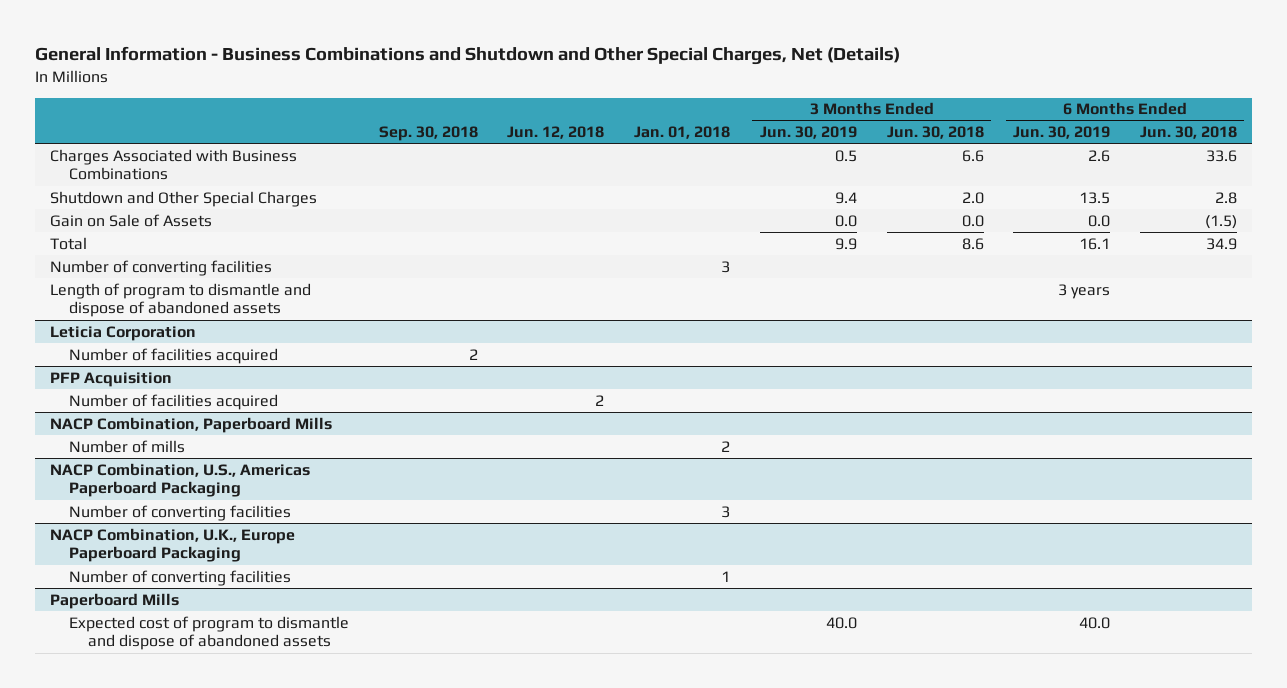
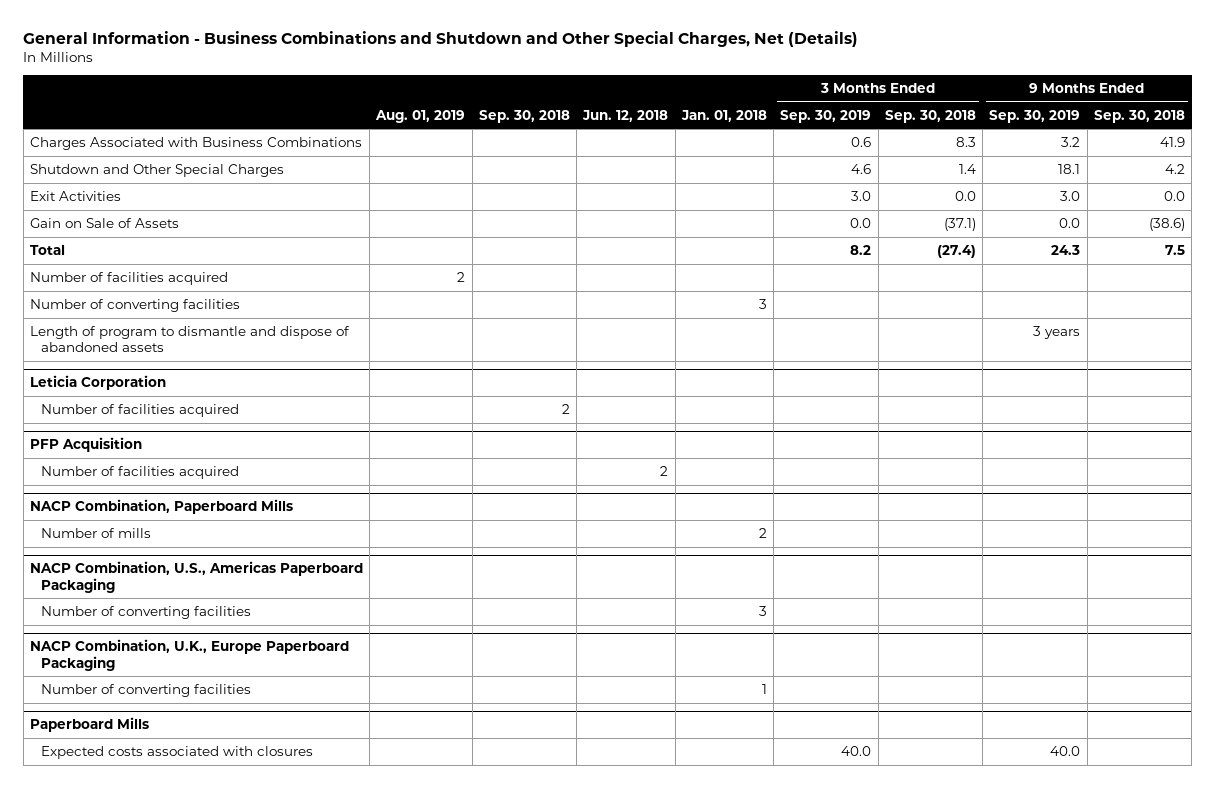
- | Sep. 30, 2018 | Jun. 12, 2018 | Jan. 01, 2018 | 3 Months Ended Jun. 30, 2019 | 3 Months Ended Jun. 30, 2018 | 6 Months Ended Jun. 30, 2019 | 6 Months Ended Jun. 30, 2018
+ | Aug. 01, 2019 | Sep. 30, 2018 | Jun. 12, 2018 | Jan. 01, 2018 | 3 Months Ended Sep. 30, 2019 | 3 Months Ended Sep. 30, 2018 | 9 Months Ended Sep. 30, 2019 | 9 Months Ended Sep. 30, 2018
+ Exit Activities | | | | | 3.0 | 0.0 | 3.0 | 0.0
+ Number of facilities acquired | 2 | | | | | | |
@ Paperboard Mills
- Expected cost of program to dismantle and dispose of abandoned assets | | | | 40.0 | | 40.0 |
+ Expected costs associated with closures | | | | | 40.0 | | 40.0 |

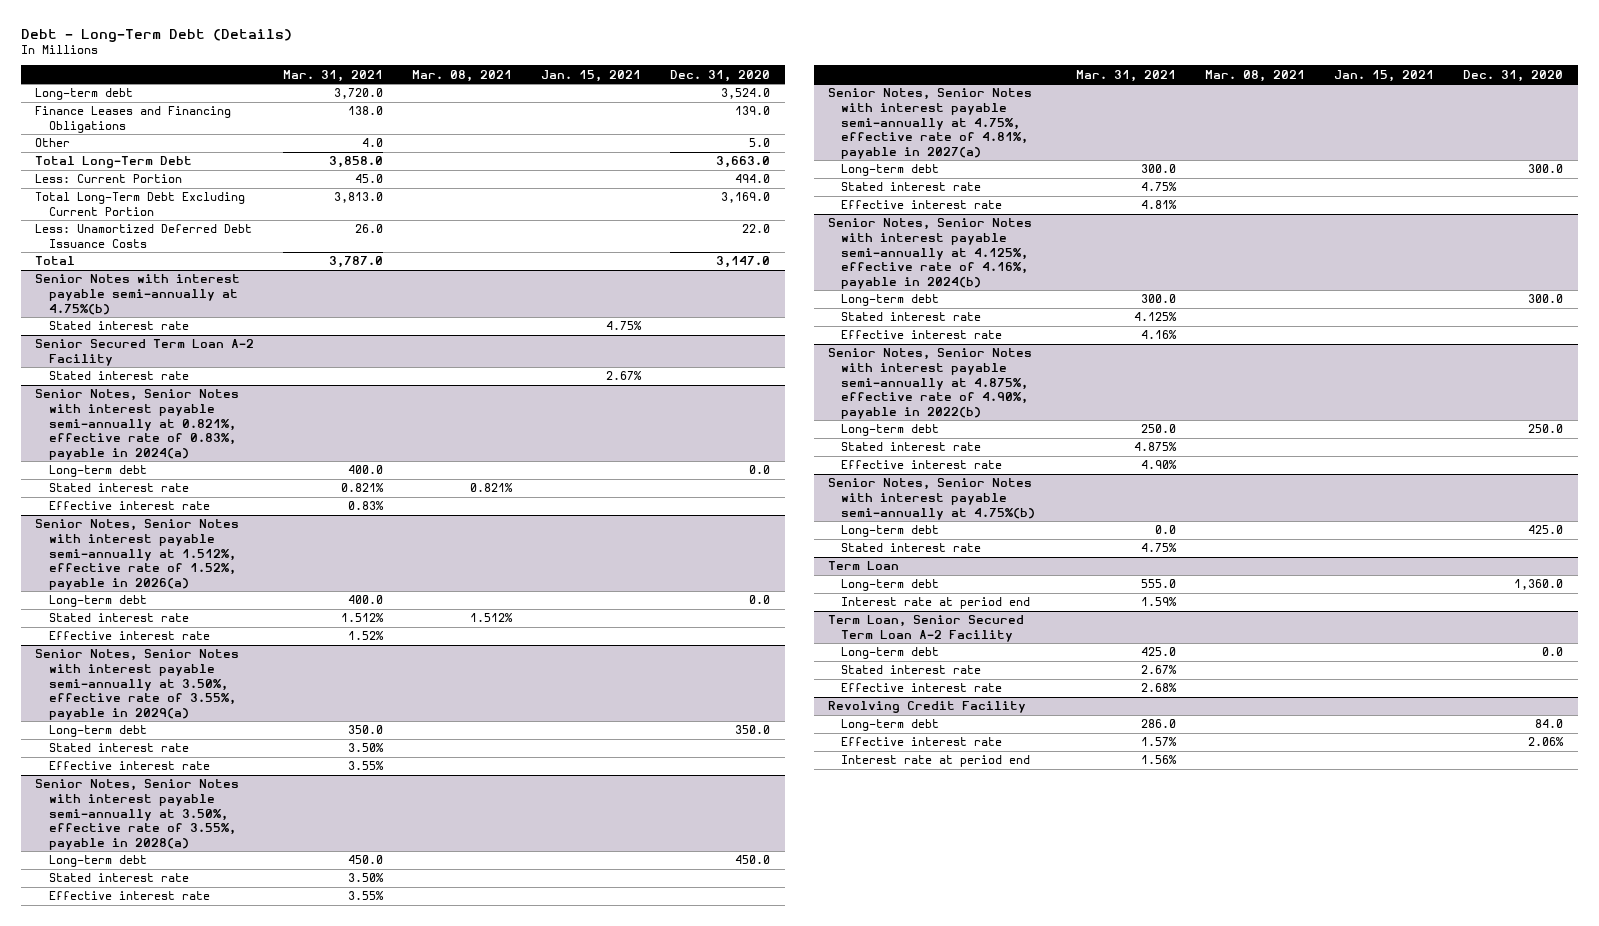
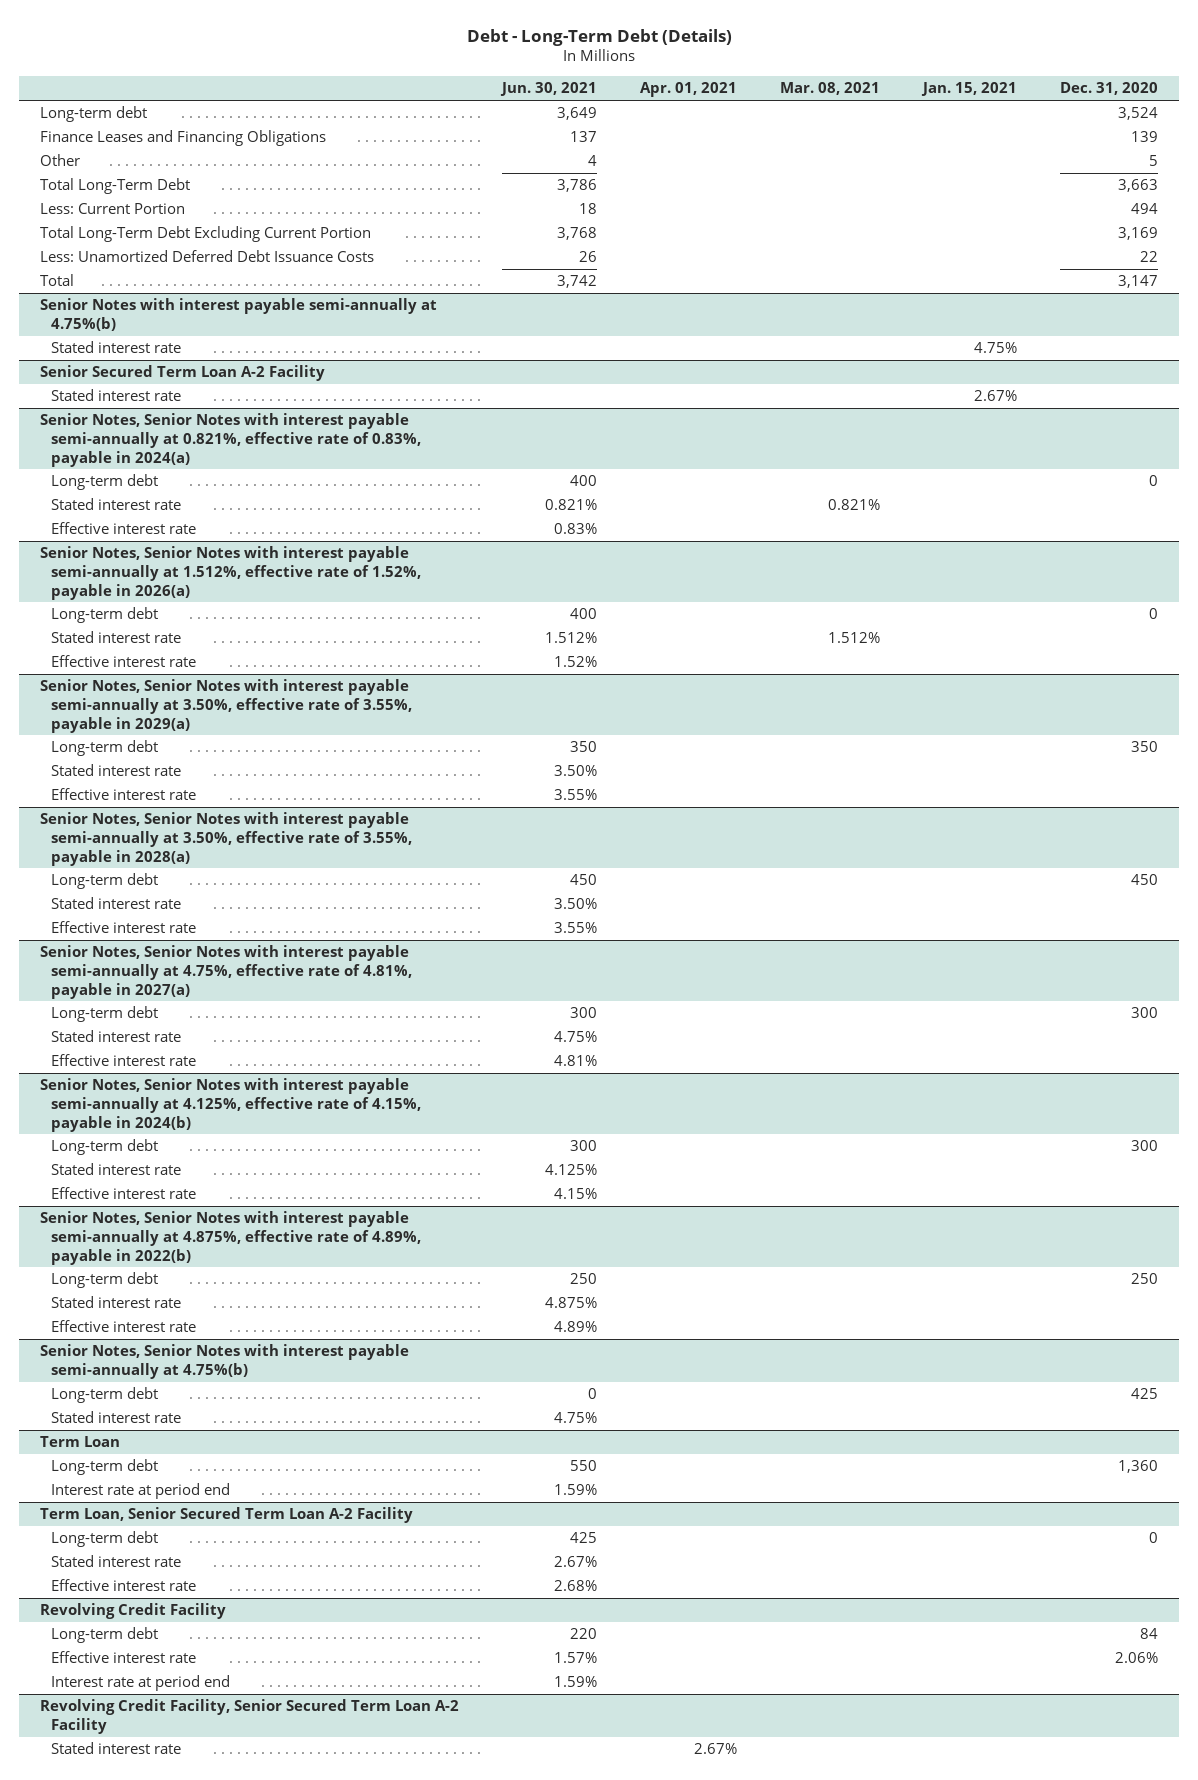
- | Mar. 31, 2021 | Mar. 08, 2021 | Jan. 15, 2021 | Dec. 31, 2020
+ | Jun. 30, 2021 | Apr. 01, 2021 | Mar. 08, 2021 | Jan. 15, 2021 | Dec. 31, 2020
- Long-term debt | 3,720.0 | | | 3,524.0
- Finance Leases and Financing Obligations | 138.0 | | | 139.0
- Other | 4.0 | | | 5.0
- Total Long-Term Debt | 3,858.0 | | | 3,663.0
- Less: Current Portion | 45.0 | | | 494.0
- Total Long-Term Debt Excluding Current Portion | 3,813.0 | | | 3,169.0
- Less: Unamortized Deferred Debt Issuance Costs | 26.0 | | | 22.0
- Total | 3,787.0 | | | 3,147.0
+ Long-term debt | 3,649 | | | | 3,524
+ Finance Leases and Financing Obligations | 137 | | | | 139
+ Other | 4 | | | | 5
+ Total Long-Term Debt | 3,786 | | | | 3,663
+ Less: Current Portion | 18 | | | | 494
+ Total Long-Term Debt Excluding Current Portion | 3,768 | | | | 3,169
+ Less: Unamortized Deferred Debt Issuance Costs | 26 | | | | 22
+ Total | 3,742 | | | | 3,147
@ Senior Notes, Senior Notes with interest payable semi-annually at 0.821%, effective rate of 0.83%, payable in 2024(a)
- Long-term debt | 400.0 | | | 0.0
+ Long-term debt | 400 | | | | 0
@ Senior Notes, Senior Notes with interest payable semi-annually at 1.512%, effective rate of 1.52%, payable in 2026(a)
- Long-term debt | 400.0 | | | 0.0
+ Long-term debt | 400 | | | | 0
@ Senior Notes, Senior Notes with interest payable semi-annually at 3.50%, effective rate of 3.55%, payable in 2029(a)
- Long-term debt | 350.0 | | | 350.0
+ Long-term debt | 350 | | | | 350
@ Senior Notes, Senior Notes with interest payable semi-annually at 3.50%, effective rate of 3.55%, payable in 2028(a)
- Long-term debt | 450.0 | | | 450.0
+ Long-term debt | 450 | | | | 450
@ Senior Notes, Senior Notes with interest payable semi-annually at 4.75%, effective rate of 4.81%, payable in 2027(a)
- Long-term debt | 300.0 | | | 300.0
+ Long-term debt | 300 | | | | 300
- Senior Notes, Senior Notes with interest payable semi-annually at 4.125%, effective rate of 4.16%, payable in 2024(b)
- Long-term debt | 300.0 | | | 300.0
+ Senior Notes, Senior Notes with interest payable semi-annually at 4.125%, effective rate of 4.15%, payable in 2024(b)
+ Long-term debt | 300 | | | | 300
- Senior Notes, Senior Notes with interest payable semi-annually at 4.875%, effective rate of 4.90%, payable in 2022(b)
- Long-term debt | 250.0 | | | 250.0
+ Senior Notes, Senior Notes with interest payable semi-annually at 4.875%, effective rate of 4.89%, payable in 2022(b)
+ Long-term debt | 250 | | | | 250
@ Senior Notes, Senior Notes with interest payable semi-annually at 4.75%(b)
- Long-term debt | 0.0 | | | 425.0
+ Long-term debt | 0 | | | | 425
@ Term Loan
- Long-term debt | 555.0 | | | 1,360.0
+ Long-term debt | 550 | | | | 1,360
@ Term Loan, Senior Secured Term Loan A-2 Facility
- Long-term debt | 425.0 | | | 0.0
+ Long-term debt | 425 | | | | 0
@ Revolving Credit Facility
- Long-term debt | 286.0 | | | 84.0
+ Long-term debt | 220 | | | | 84
+ Revolving Credit Facility, Senior Secured Term Loan A-2 Facility
+ Stated interest rate | | 2.67% | | |

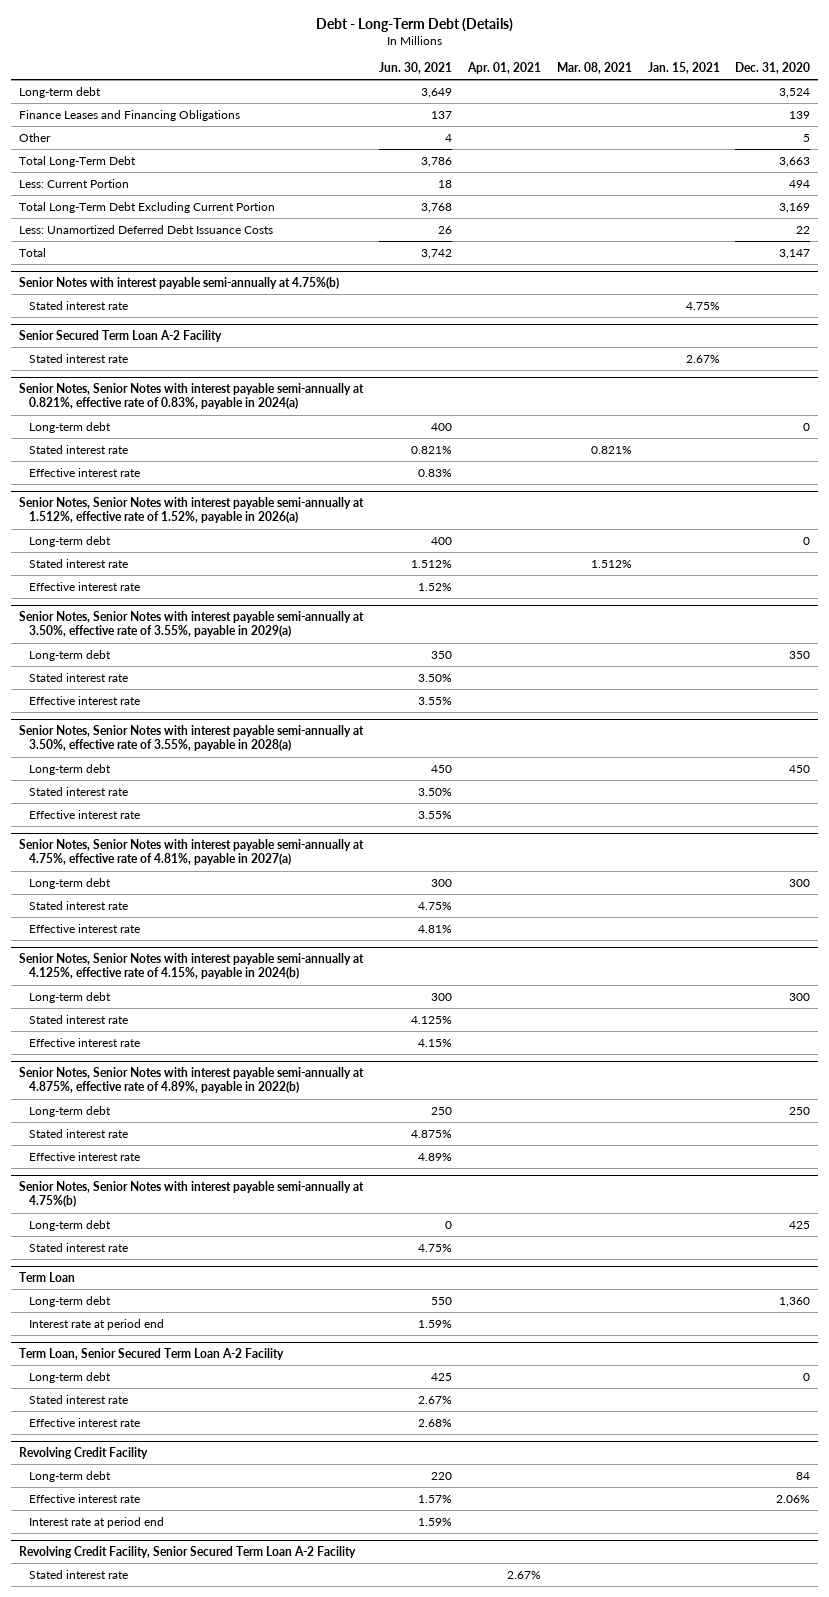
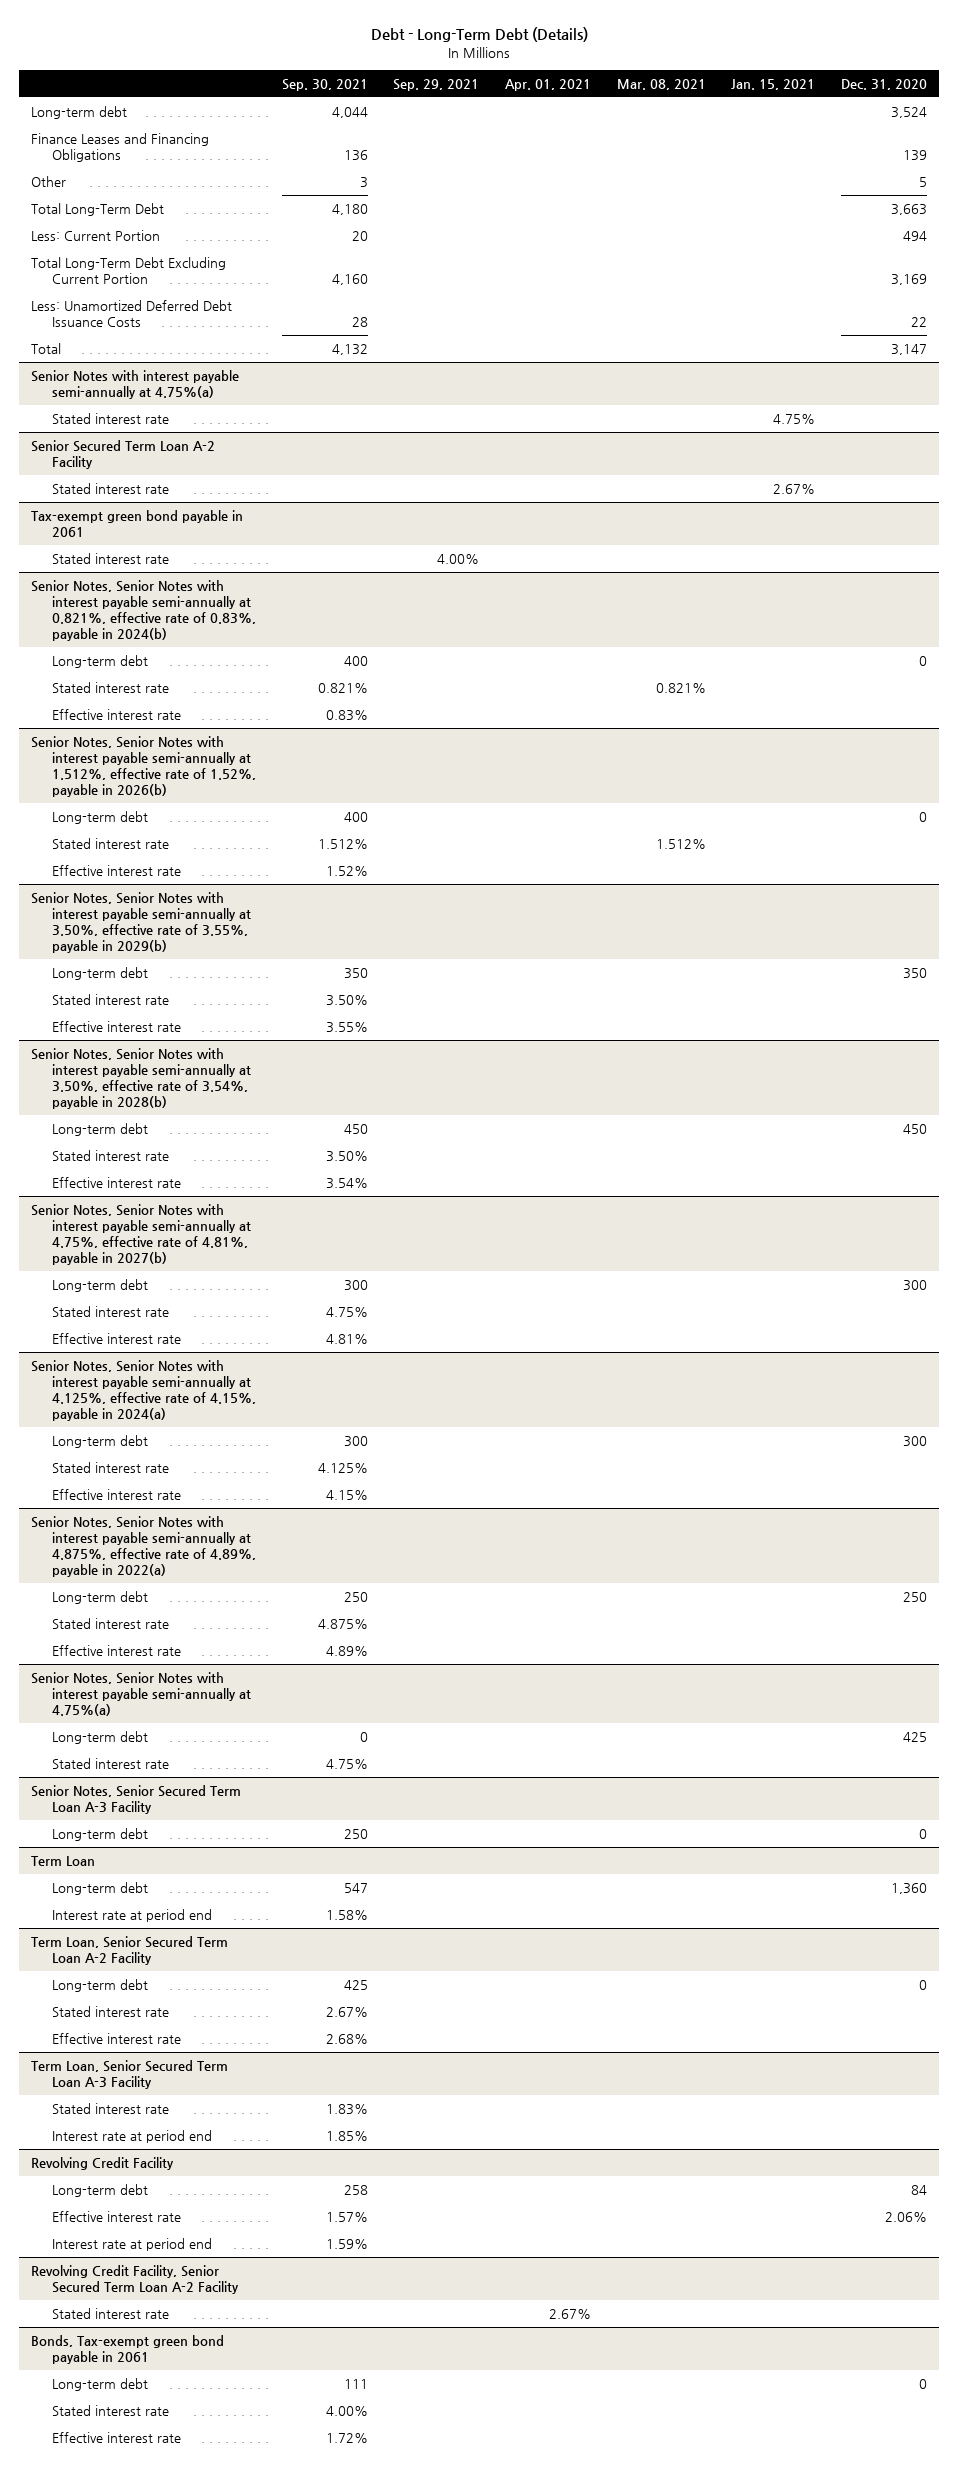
- | Jun. 30, 2021 | Apr. 01, 2021 | Mar. 08, 2021 | Jan. 15, 2021 | Dec. 31, 2020
+ | Sep. 30, 2021 | Sep. 29, 2021 | Apr. 01, 2021 | Mar. 08, 2021 | Jan. 15, 2021 | Dec. 31, 2020
- Senior Notes with interest payable semi-annually at 4.75%(b)
+ Senior Notes with interest payable semi-annually at 4.75%(a)
- Senior Notes, Senior Notes with interest payable semi-annually at 0.821%, effective rate of 0.83%, payable in 2024(a)
+ Tax-exempt green bond payable in 2061
+ Stated interest rate | | 4.00% | | | |
+ Senior Notes, Senior Notes with interest payable semi-annually at 0.821%, effective rate of 0.83%, payable in 2024(b)
- Senior Notes, Senior Notes with interest payable semi-annually at 1.512%, effective rate of 1.52%, payable in 2026(a)
+ Senior Notes, Senior Notes with interest payable semi-annually at 1.512%, effective rate of 1.52%, payable in 2026(b)
- Senior Notes, Senior Notes with interest payable semi-annually at 3.50%, effective rate of 3.55%, payable in 2029(a)
+ Senior Notes, Senior Notes with interest payable semi-annually at 3.50%, effective rate of 3.55%, payable in 2029(b)
- Senior Notes, Senior Notes with interest payable semi-annually at 3.50%, effective rate of 3.55%, payable in 2028(a)
+ Senior Notes, Senior Notes with interest payable semi-annually at 3.50%, effective rate of 3.54%, payable in 2028(b)
- Senior Notes, Senior Notes with interest payable semi-annually at 4.75%, effective rate of 4.81%, payable in 2027(a)
+ Senior Notes, Senior Notes with interest payable semi-annually at 4.75%, effective rate of 4.81%, payable in 2027(b)
- Senior Notes, Senior Notes with interest payable semi-annually at 4.125%, effective rate of 4.15%, payable in 2024(b)
+ Senior Notes, Senior Notes with interest payable semi-annually at 4.125%, effective rate of 4.15%, payable in 2024(a)
- Senior Notes, Senior Notes with interest payable semi-annually at 4.875%, effective rate of 4.89%, payable in 2022(b)
+ Senior Notes, Senior Notes with interest payable semi-annually at 4.875%, effective rate of 4.89%, payable in 2022(a)
- Senior Notes, Senior Notes with interest payable semi-annually at 4.75%(b)
+ Senior Notes, Senior Notes with interest payable semi-annually at 4.75%(a)
+ Senior Notes, Senior Secured Term Loan A-3 Facility
+ Long-term debt | 250 | | | | | 0
+ Term Loan, Senior Secured Term Loan A-3 Facility
+ Stated interest rate | 1.83% | | | | |
+ Interest rate at period end | 1.85% | | | | |
+ Bonds, Tax-exempt green bond payable in 2061
+ Long-term debt | 111 | | | | | 0
+ Stated interest rate | 4.00% | | | | |
+ Effective interest rate | 1.72% | | | | |

